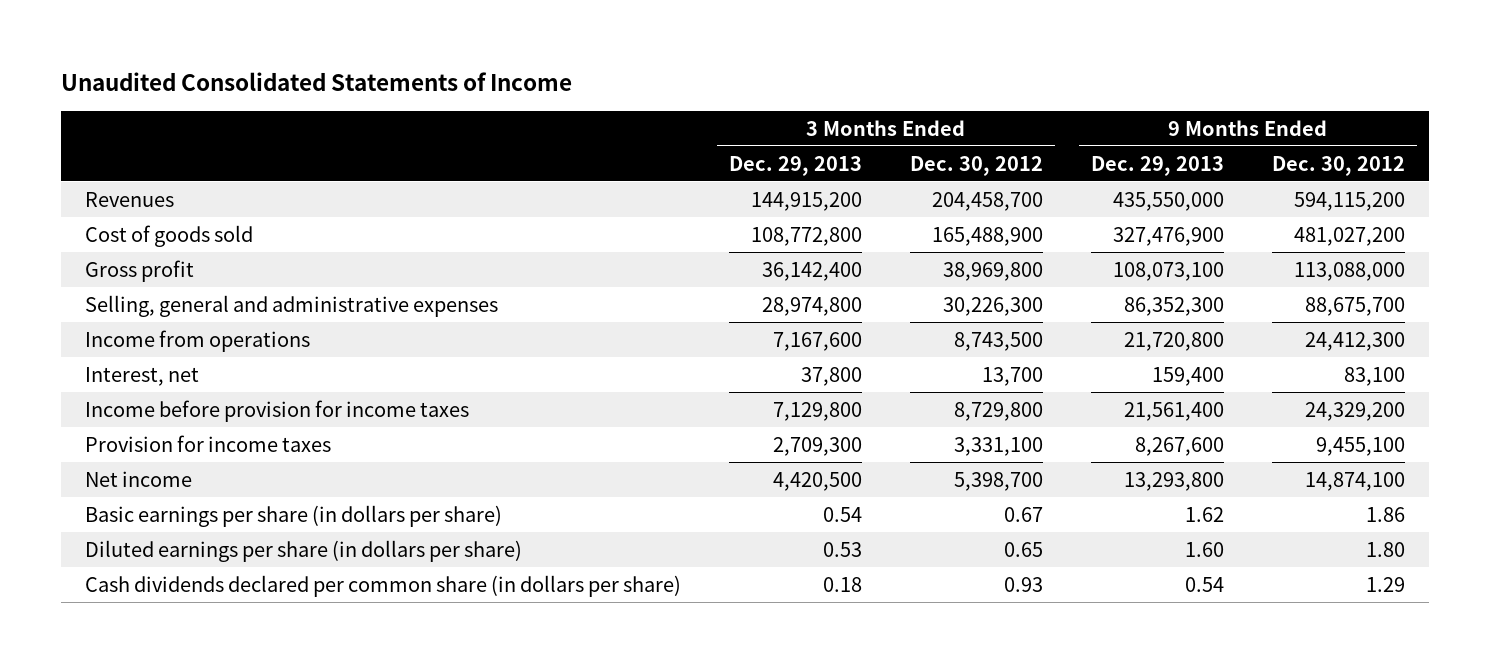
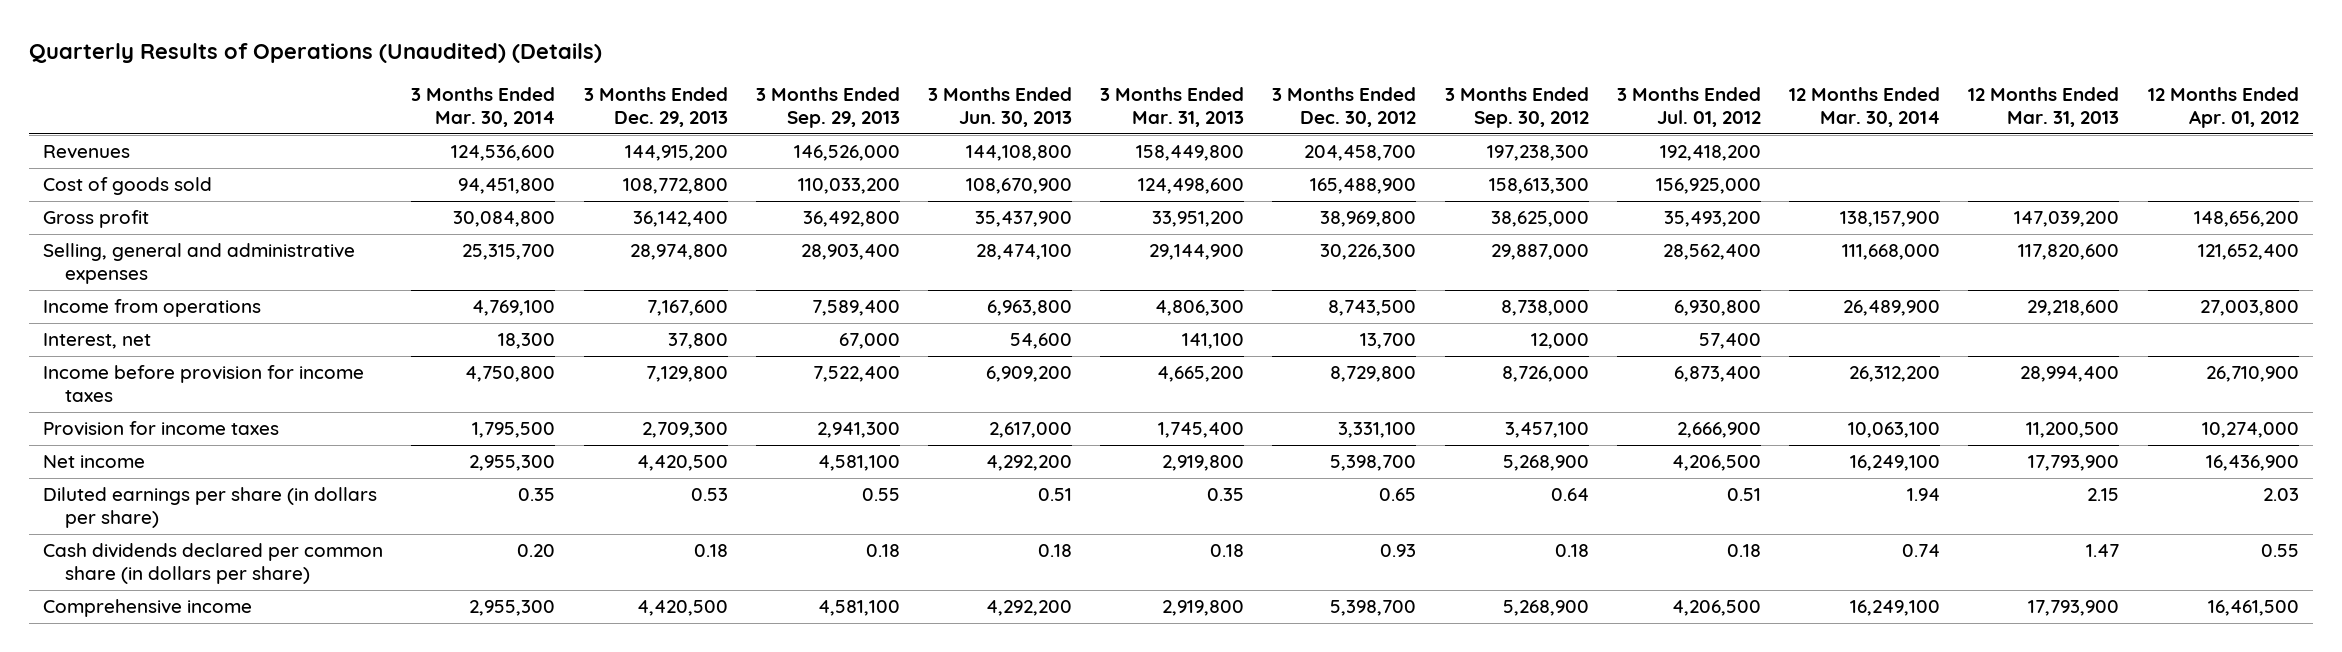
- Unaudited Consolidated Statements of Income
+ Quarterly Results of Operations (Unaudited) (Details)
- | 3 Months Ended Dec. 29, 2013 | 3 Months Ended Dec. 30, 2012 | 9 Months Ended Dec. 29, 2013 | 9 Months Ended Dec. 30, 2012
+ | 3 Months Ended Mar. 30, 2014 | 3 Months Ended Dec. 29, 2013 | 3 Months Ended Sep. 29, 2013 | 3 Months Ended Jun. 30, 2013 | 3 Months Ended Mar. 31, 2013 | 3 Months Ended Dec. 30, 2012 | 3 Months Ended Sep. 30, 2012 | 3 Months Ended Jul. 01, 2012 | 12 Months Ended Mar. 30, 2014 | 12 Months Ended Mar. 31, 2013 | 12 Months Ended Apr. 01, 2012
- Basic earnings per share (in dollars per share) | 0.54 | 0.67 | 1.62 | 1.86
+ Comprehensive income | 2,955,300 | 4,420,500 | 4,581,100 | 4,292,200 | 2,919,800 | 5,398,700 | 5,268,900 | 4,206,500 | 16,249,100 | 17,793,900 | 16,461,500

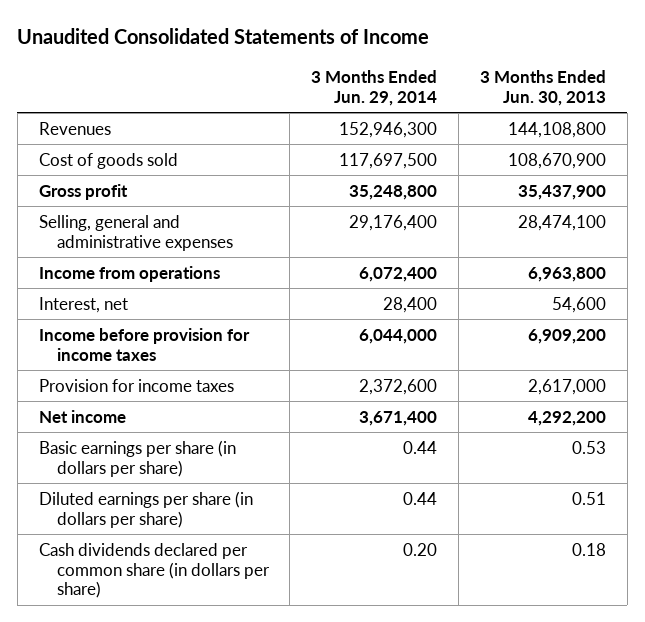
- Quarterly Results of Operations (Unaudited) (Details)
+ Unaudited Consolidated Statements of Income
- | 3 Months Ended Mar. 30, 2014 | 3 Months Ended Dec. 29, 2013 | 3 Months Ended Sep. 29, 2013 | 3 Months Ended Jun. 30, 2013 | 3 Months Ended Mar. 31, 2013 | 3 Months Ended Dec. 30, 2012 | 3 Months Ended Sep. 30, 2012 | 3 Months Ended Jul. 01, 2012 | 12 Months Ended Mar. 30, 2014 | 12 Months Ended Mar. 31, 2013 | 12 Months Ended Apr. 01, 2012
+ | 3 Months Ended Jun. 29, 2014 | 3 Months Ended Jun. 30, 2013
+ Basic earnings per share (in dollars per share) | 0.44 | 0.53
- Comprehensive income | 2,955,300 | 4,420,500 | 4,581,100 | 4,292,200 | 2,919,800 | 5,398,700 | 5,268,900 | 4,206,500 | 16,249,100 | 17,793,900 | 16,461,500

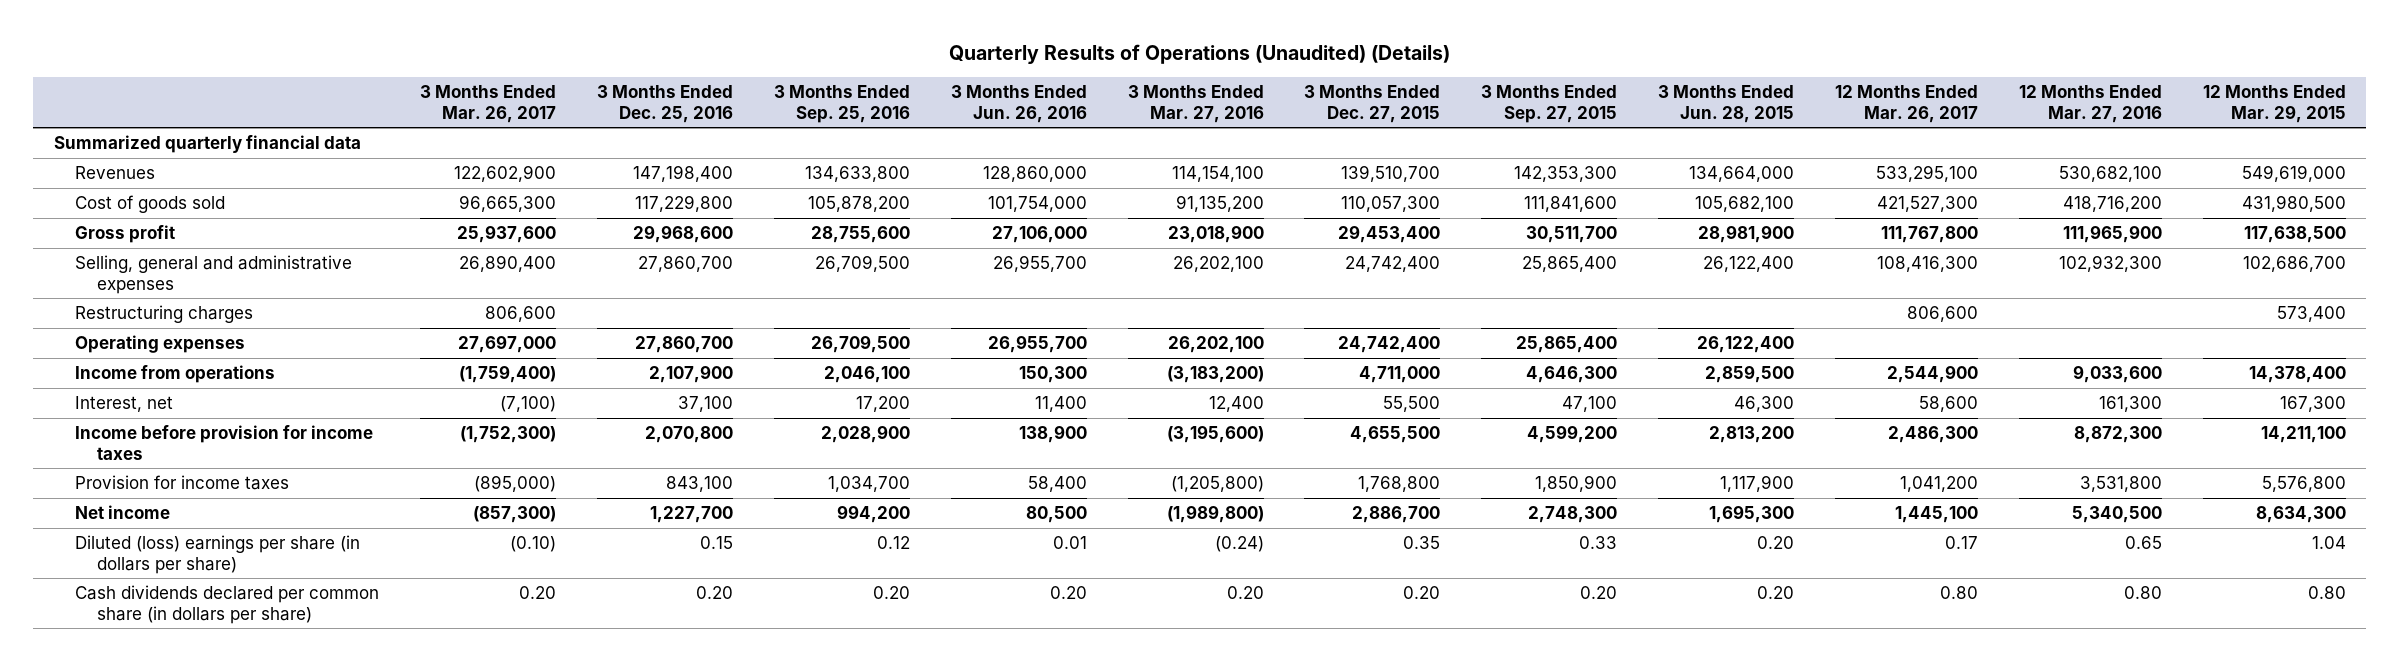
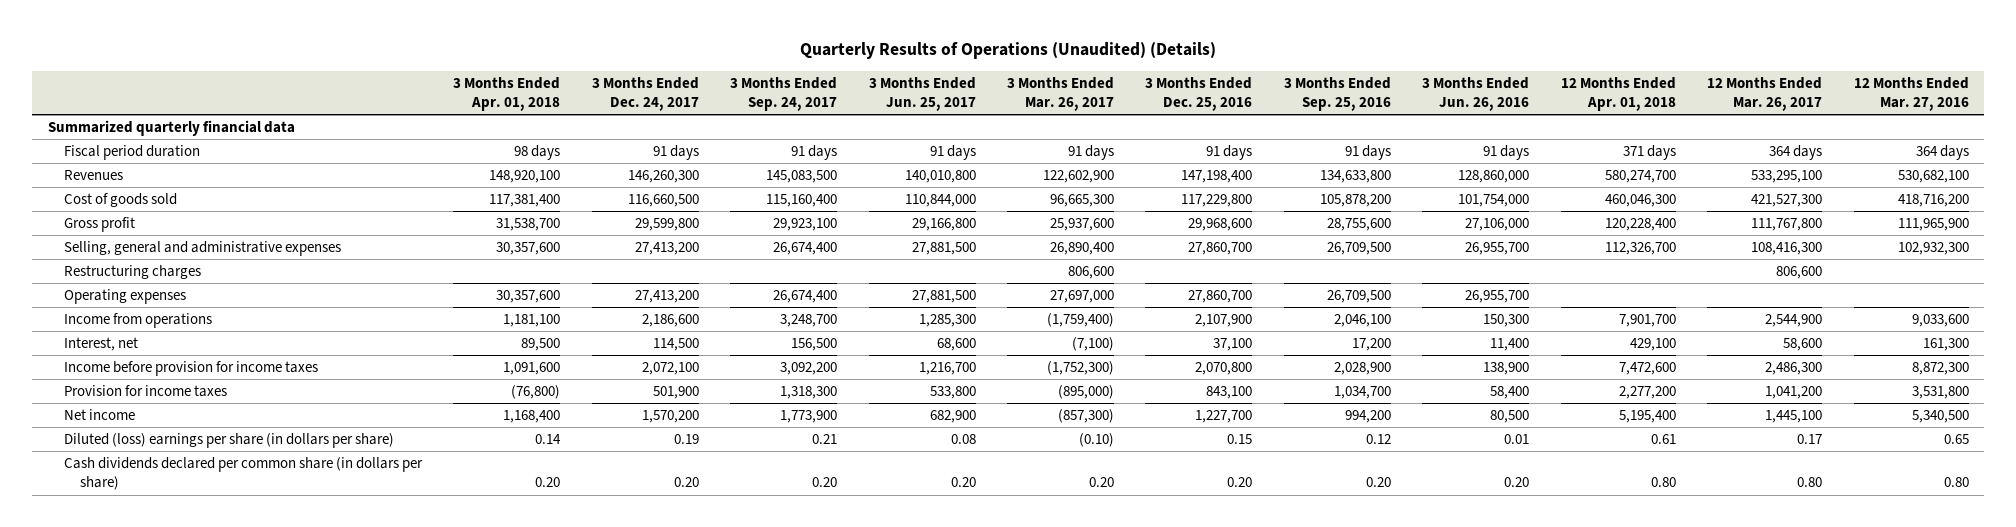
- | 3 Months Ended Mar. 26, 2017 | 3 Months Ended Dec. 25, 2016 | 3 Months Ended Sep. 25, 2016 | 3 Months Ended Jun. 26, 2016 | 3 Months Ended Mar. 27, 2016 | 3 Months Ended Dec. 27, 2015 | 3 Months Ended Sep. 27, 2015 | 3 Months Ended Jun. 28, 2015 | 12 Months Ended Mar. 26, 2017 | 12 Months Ended Mar. 27, 2016 | 12 Months Ended Mar. 29, 2015
+ | 3 Months Ended Apr. 01, 2018 | 3 Months Ended Dec. 24, 2017 | 3 Months Ended Sep. 24, 2017 | 3 Months Ended Jun. 25, 2017 | 3 Months Ended Mar. 26, 2017 | 3 Months Ended Dec. 25, 2016 | 3 Months Ended Sep. 25, 2016 | 3 Months Ended Jun. 26, 2016 | 12 Months Ended Apr. 01, 2018 | 12 Months Ended Mar. 26, 2017 | 12 Months Ended Mar. 27, 2016
+ Fiscal period duration | 98 days | 91 days | 91 days | 91 days | 91 days | 91 days | 91 days | 91 days | 371 days | 364 days | 364 days

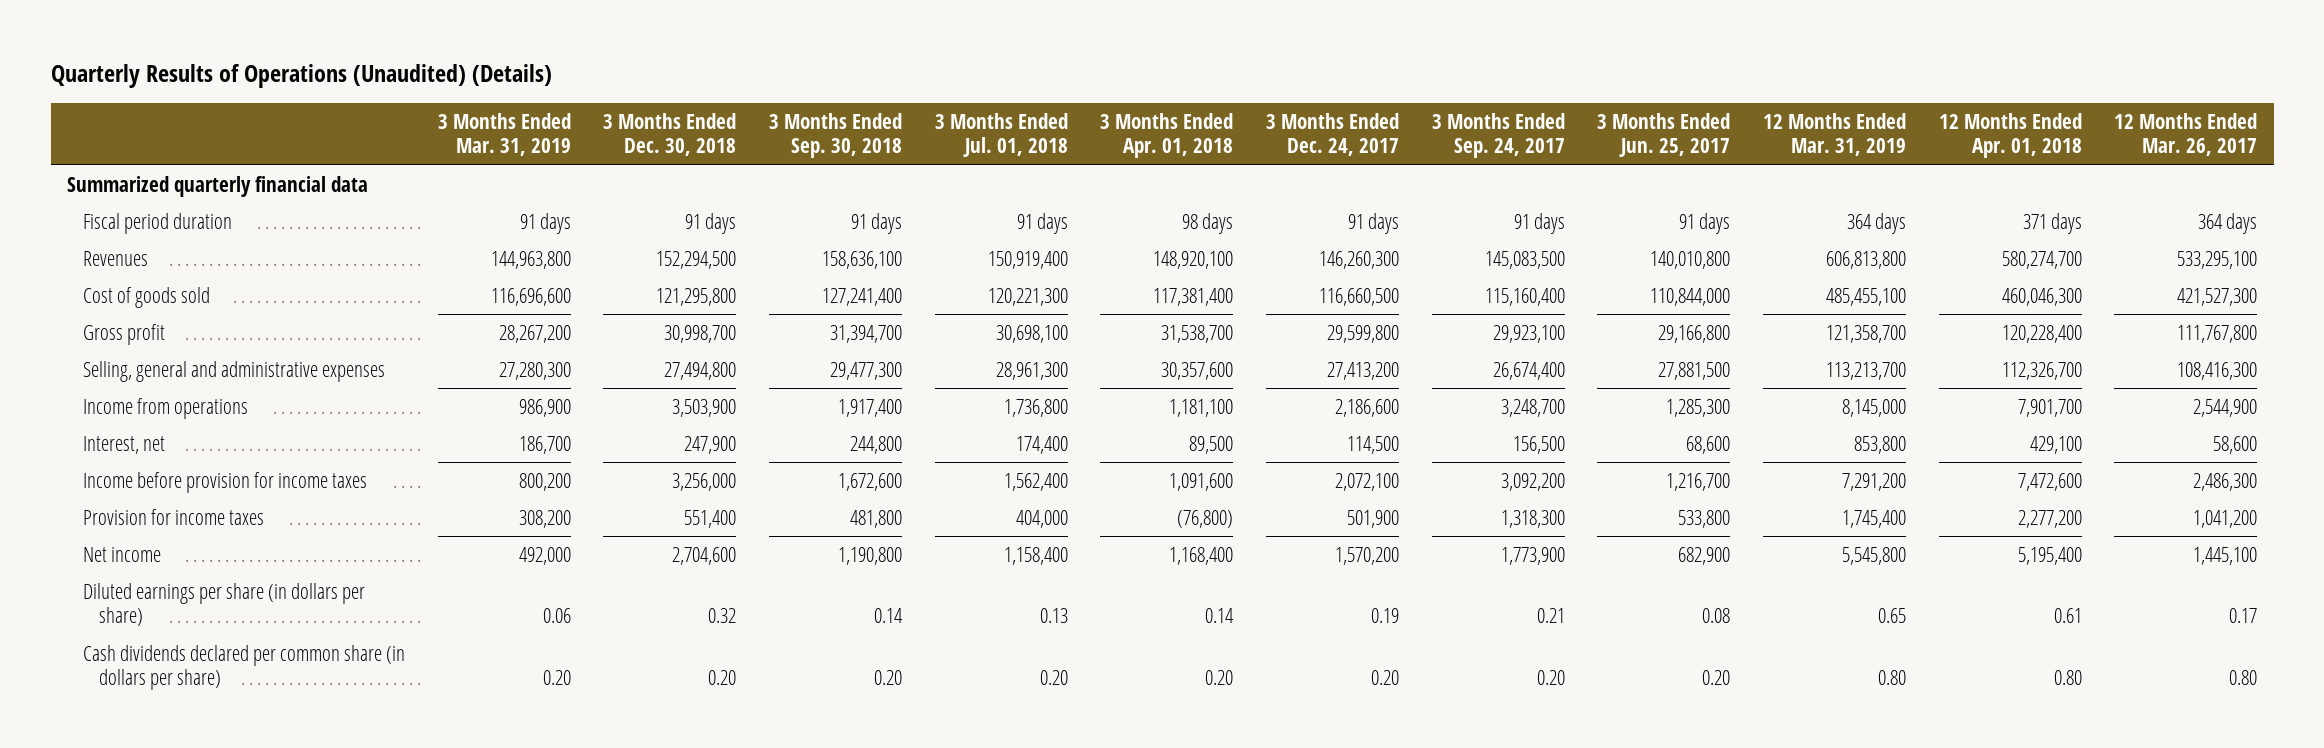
- | 3 Months Ended Apr. 01, 2018 | 3 Months Ended Dec. 24, 2017 | 3 Months Ended Sep. 24, 2017 | 3 Months Ended Jun. 25, 2017 | 3 Months Ended Mar. 26, 2017 | 3 Months Ended Dec. 25, 2016 | 3 Months Ended Sep. 25, 2016 | 3 Months Ended Jun. 26, 2016 | 12 Months Ended Apr. 01, 2018 | 12 Months Ended Mar. 26, 2017 | 12 Months Ended Mar. 27, 2016
+ | 3 Months Ended Mar. 31, 2019 | 3 Months Ended Dec. 30, 2018 | 3 Months Ended Sep. 30, 2018 | 3 Months Ended Jul. 01, 2018 | 3 Months Ended Apr. 01, 2018 | 3 Months Ended Dec. 24, 2017 | 3 Months Ended Sep. 24, 2017 | 3 Months Ended Jun. 25, 2017 | 12 Months Ended Mar. 31, 2019 | 12 Months Ended Apr. 01, 2018 | 12 Months Ended Mar. 26, 2017
- Restructuring charges | | | | | 806,600 | | | | | 806,600 |
- Operating expenses | 30,357,600 | 27,413,200 | 26,674,400 | 27,881,500 | 27,697,000 | 27,860,700 | 26,709,500 | 26,955,700 | | |
- Diluted (loss) earnings per share (in dollars per share) | 0.14 | 0.19 | 0.21 | 0.08 | (0.10) | 0.15 | 0.12 | 0.01 | 0.61 | 0.17 | 0.65
+ Diluted earnings per share (in dollars per share) | 0.06 | 0.32 | 0.14 | 0.13 | 0.14 | 0.19 | 0.21 | 0.08 | 0.65 | 0.61 | 0.17

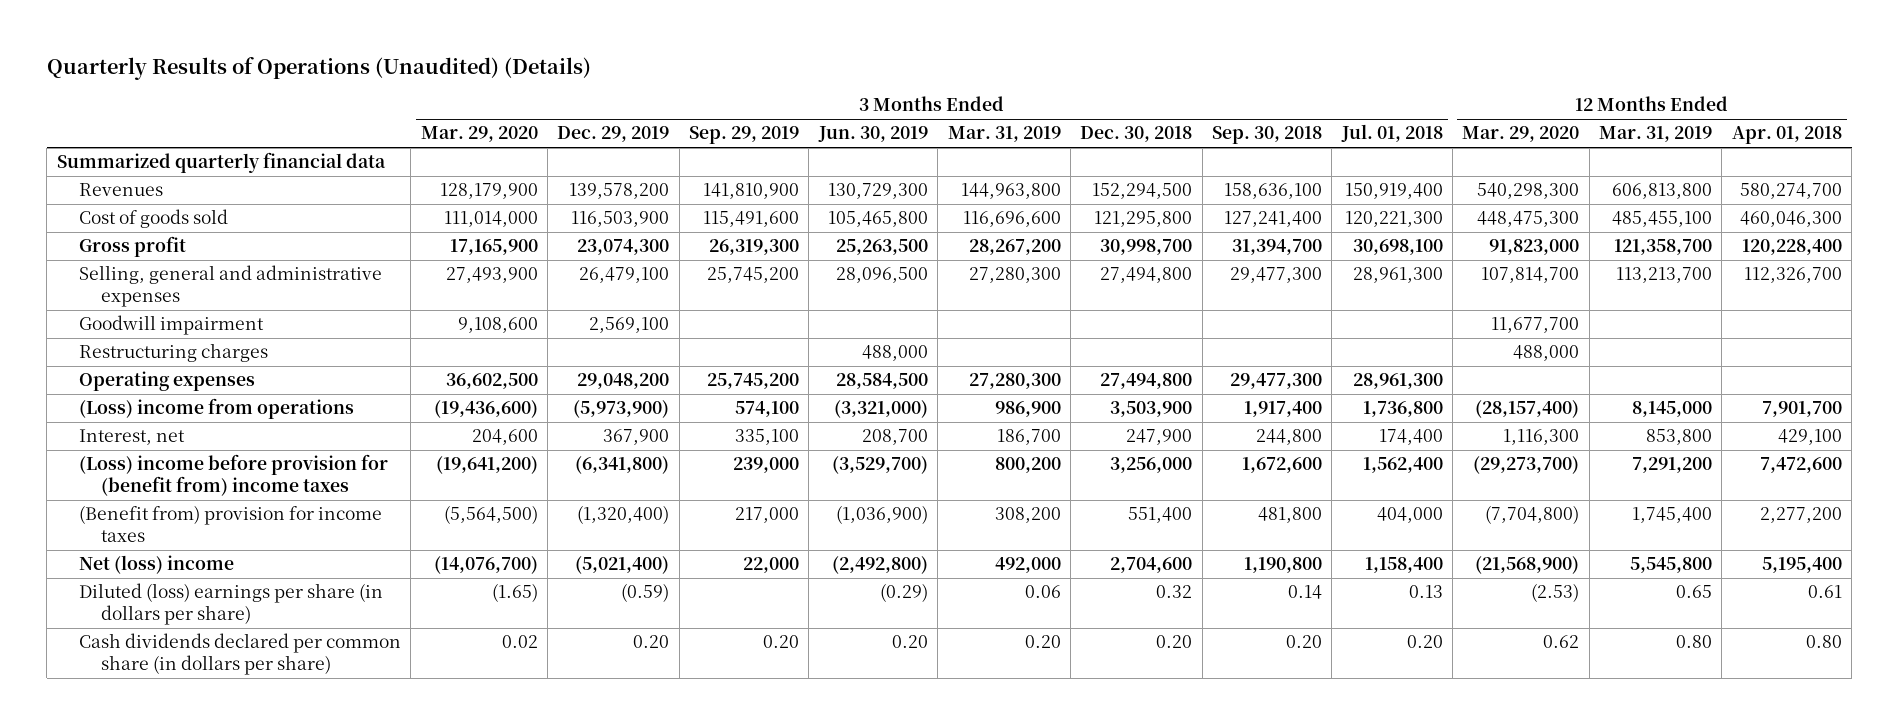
- | 3 Months Ended Mar. 31, 2019 | 3 Months Ended Dec. 30, 2018 | 3 Months Ended Sep. 30, 2018 | 3 Months Ended Jul. 01, 2018 | 3 Months Ended Apr. 01, 2018 | 3 Months Ended Dec. 24, 2017 | 3 Months Ended Sep. 24, 2017 | 3 Months Ended Jun. 25, 2017 | 12 Months Ended Mar. 31, 2019 | 12 Months Ended Apr. 01, 2018 | 12 Months Ended Mar. 26, 2017
+ | 3 Months Ended Mar. 29, 2020 | 3 Months Ended Dec. 29, 2019 | 3 Months Ended Sep. 29, 2019 | 3 Months Ended Jun. 30, 2019 | 3 Months Ended Mar. 31, 2019 | 3 Months Ended Dec. 30, 2018 | 3 Months Ended Sep. 30, 2018 | 3 Months Ended Jul. 01, 2018 | 12 Months Ended Mar. 29, 2020 | 12 Months Ended Mar. 31, 2019 | 12 Months Ended Apr. 01, 2018
- Fiscal period duration | 91 days | 91 days | 91 days | 91 days | 98 days | 91 days | 91 days | 91 days | 364 days | 371 days | 364 days
- Income from operations | 986,900 | 3,503,900 | 1,917,400 | 1,736,800 | 1,181,100 | 2,186,600 | 3,248,700 | 1,285,300 | 8,145,000 | 7,901,700 | 2,544,900
+ Goodwill impairment | 9,108,600 | 2,569,100 | | | | | | | 11,677,700 | |
+ Restructuring charges | | | | 488,000 | | | | | 488,000 | |
+ Operating expenses | 36,602,500 | 29,048,200 | 25,745,200 | 28,584,500 | 27,280,300 | 27,494,800 | 29,477,300 | 28,961,300 | | |
+ (Loss) income from operations | (19,436,600) | (5,973,900) | 574,100 | (3,321,000) | 986,900 | 3,503,900 | 1,917,400 | 1,736,800 | (28,157,400) | 8,145,000 | 7,901,700
- Income before provision for income taxes | 800,200 | 3,256,000 | 1,672,600 | 1,562,400 | 1,091,600 | 2,072,100 | 3,092,200 | 1,216,700 | 7,291,200 | 7,472,600 | 2,486,300
- Provision for income taxes | 308,200 | 551,400 | 481,800 | 404,000 | (76,800) | 501,900 | 1,318,300 | 533,800 | 1,745,400 | 2,277,200 | 1,041,200
- Net income | 492,000 | 2,704,600 | 1,190,800 | 1,158,400 | 1,168,400 | 1,570,200 | 1,773,900 | 682,900 | 5,545,800 | 5,195,400 | 1,445,100
- Diluted earnings per share (in dollars per share) | 0.06 | 0.32 | 0.14 | 0.13 | 0.14 | 0.19 | 0.21 | 0.08 | 0.65 | 0.61 | 0.17
+ (Loss) income before provision for (benefit from) income taxes | (19,641,200) | (6,341,800) | 239,000 | (3,529,700) | 800,200 | 3,256,000 | 1,672,600 | 1,562,400 | (29,273,700) | 7,291,200 | 7,472,600
+ (Benefit from) provision for income taxes | (5,564,500) | (1,320,400) | 217,000 | (1,036,900) | 308,200 | 551,400 | 481,800 | 404,000 | (7,704,800) | 1,745,400 | 2,277,200
+ Net (loss) income | (14,076,700) | (5,021,400) | 22,000 | (2,492,800) | 492,000 | 2,704,600 | 1,190,800 | 1,158,400 | (21,568,900) | 5,545,800 | 5,195,400
+ Diluted (loss) earnings per share (in dollars per share) | (1.65) | (0.59) | | (0.29) | 0.06 | 0.32 | 0.14 | 0.13 | (2.53) | 0.65 | 0.61

